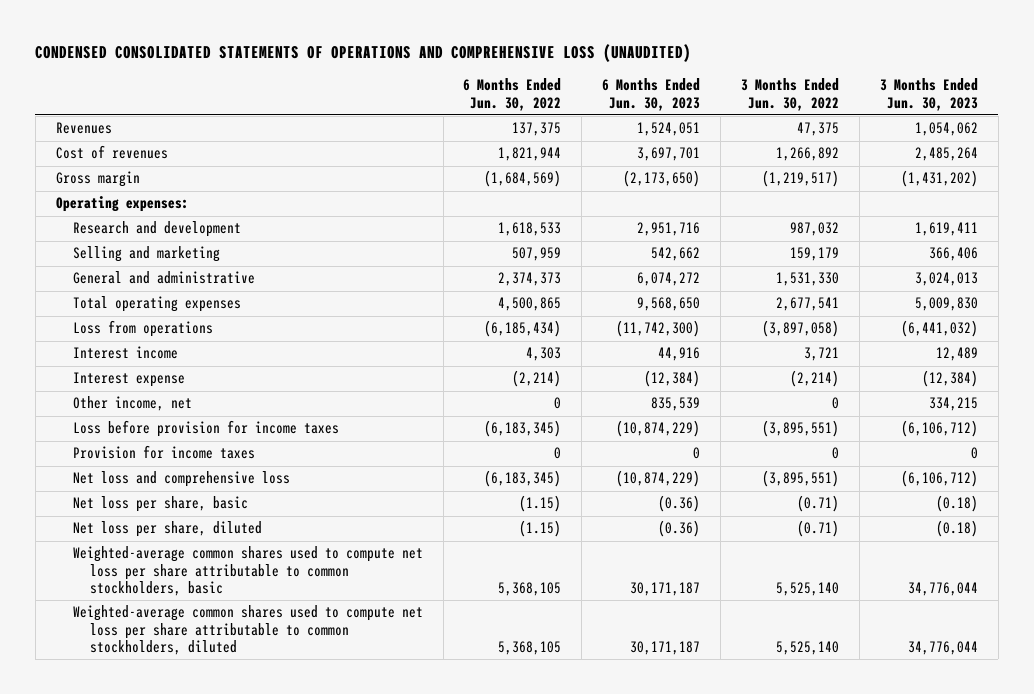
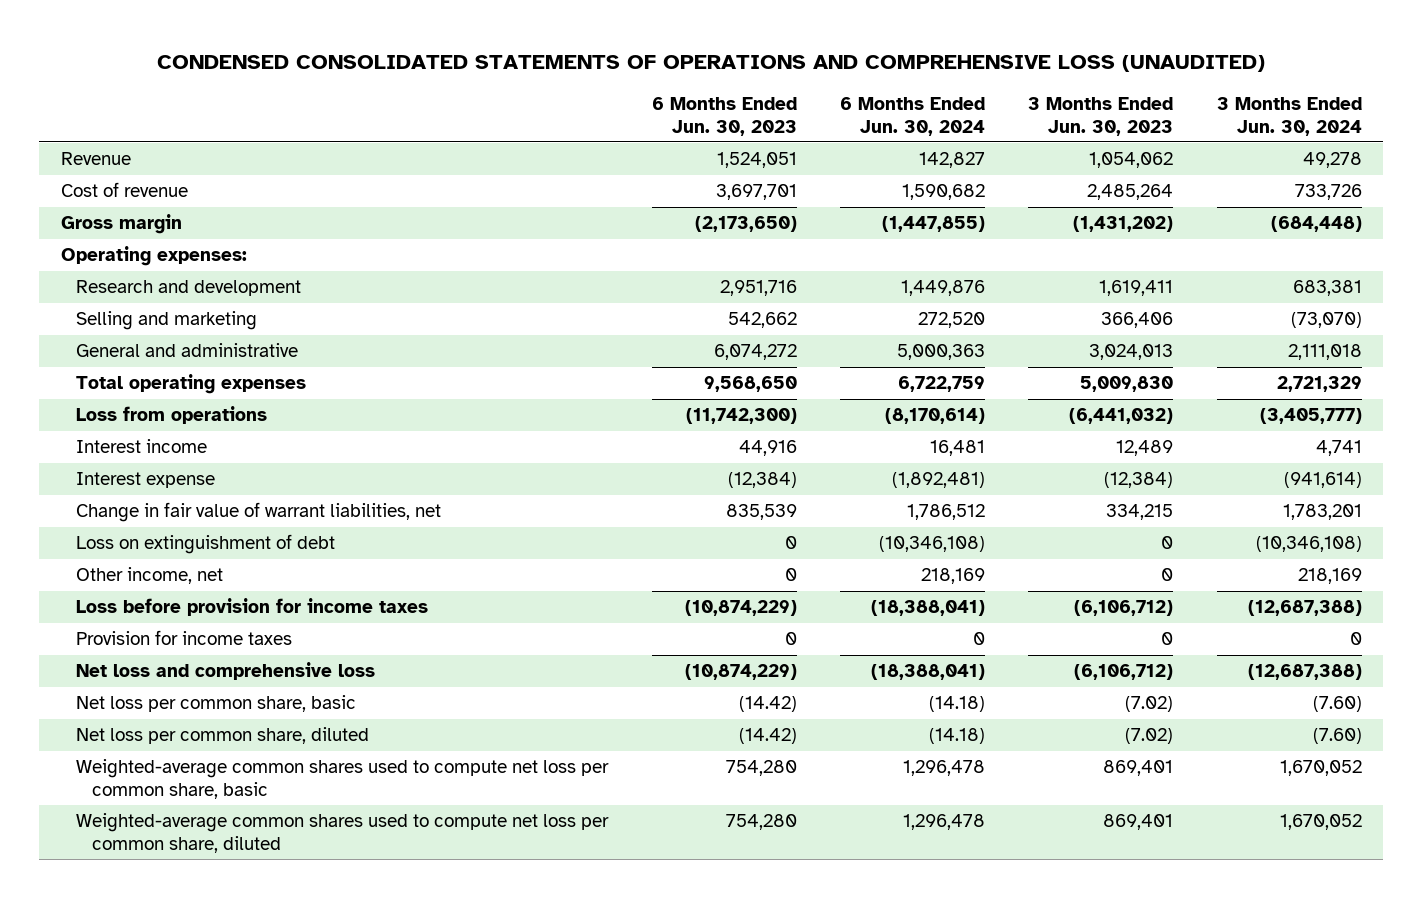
- | 6 Months Ended Jun. 30, 2022 | 6 Months Ended Jun. 30, 2023 | 3 Months Ended Jun. 30, 2022 | 3 Months Ended Jun. 30, 2023
+ | 6 Months Ended Jun. 30, 2023 | 6 Months Ended Jun. 30, 2024 | 3 Months Ended Jun. 30, 2023 | 3 Months Ended Jun. 30, 2024
- Revenues | 137,375 | 1,524,051 | 47,375 | 1,054,062
- Cost of revenues | 1,821,944 | 3,697,701 | 1,266,892 | 2,485,264
+ Revenue | 1,524,051 | 142,827 | 1,054,062 | 49,278
+ Cost of revenue | 3,697,701 | 1,590,682 | 2,485,264 | 733,726
- Other income, net | 0 | 835,539 | 0 | 334,215
+ Change in fair value of warrant liabilities, net | 835,539 | 1,786,512 | 334,215 | 1,783,201
+ Loss on extinguishment of debt | 0 | (10,346,108) | 0 | (10,346,108)
+ Other income, net | 0 | 218,169 | 0 | 218,169
- Net loss per share, basic | (1.15) | (0.36) | (0.71) | (0.18)
- Net loss per share, diluted | (1.15) | (0.36) | (0.71) | (0.18)
- Weighted-average common shares used to compute net loss per share attributable to common stockholders, basic | 5,368,105 | 30,171,187 | 5,525,140 | 34,776,044
- Weighted-average common shares used to compute net loss per share attributable to common stockholders, diluted | 5,368,105 | 30,171,187 | 5,525,140 | 34,776,044
+ Net loss per common share, basic | (14.42) | (14.18) | (7.02) | (7.60)
+ Net loss per common share, diluted | (14.42) | (14.18) | (7.02) | (7.60)
+ Weighted-average common shares used to compute net loss per common share, basic | 754,280 | 1,296,478 | 869,401 | 1,670,052
+ Weighted-average common shares used to compute net loss per common share, diluted | 754,280 | 1,296,478 | 869,401 | 1,670,052

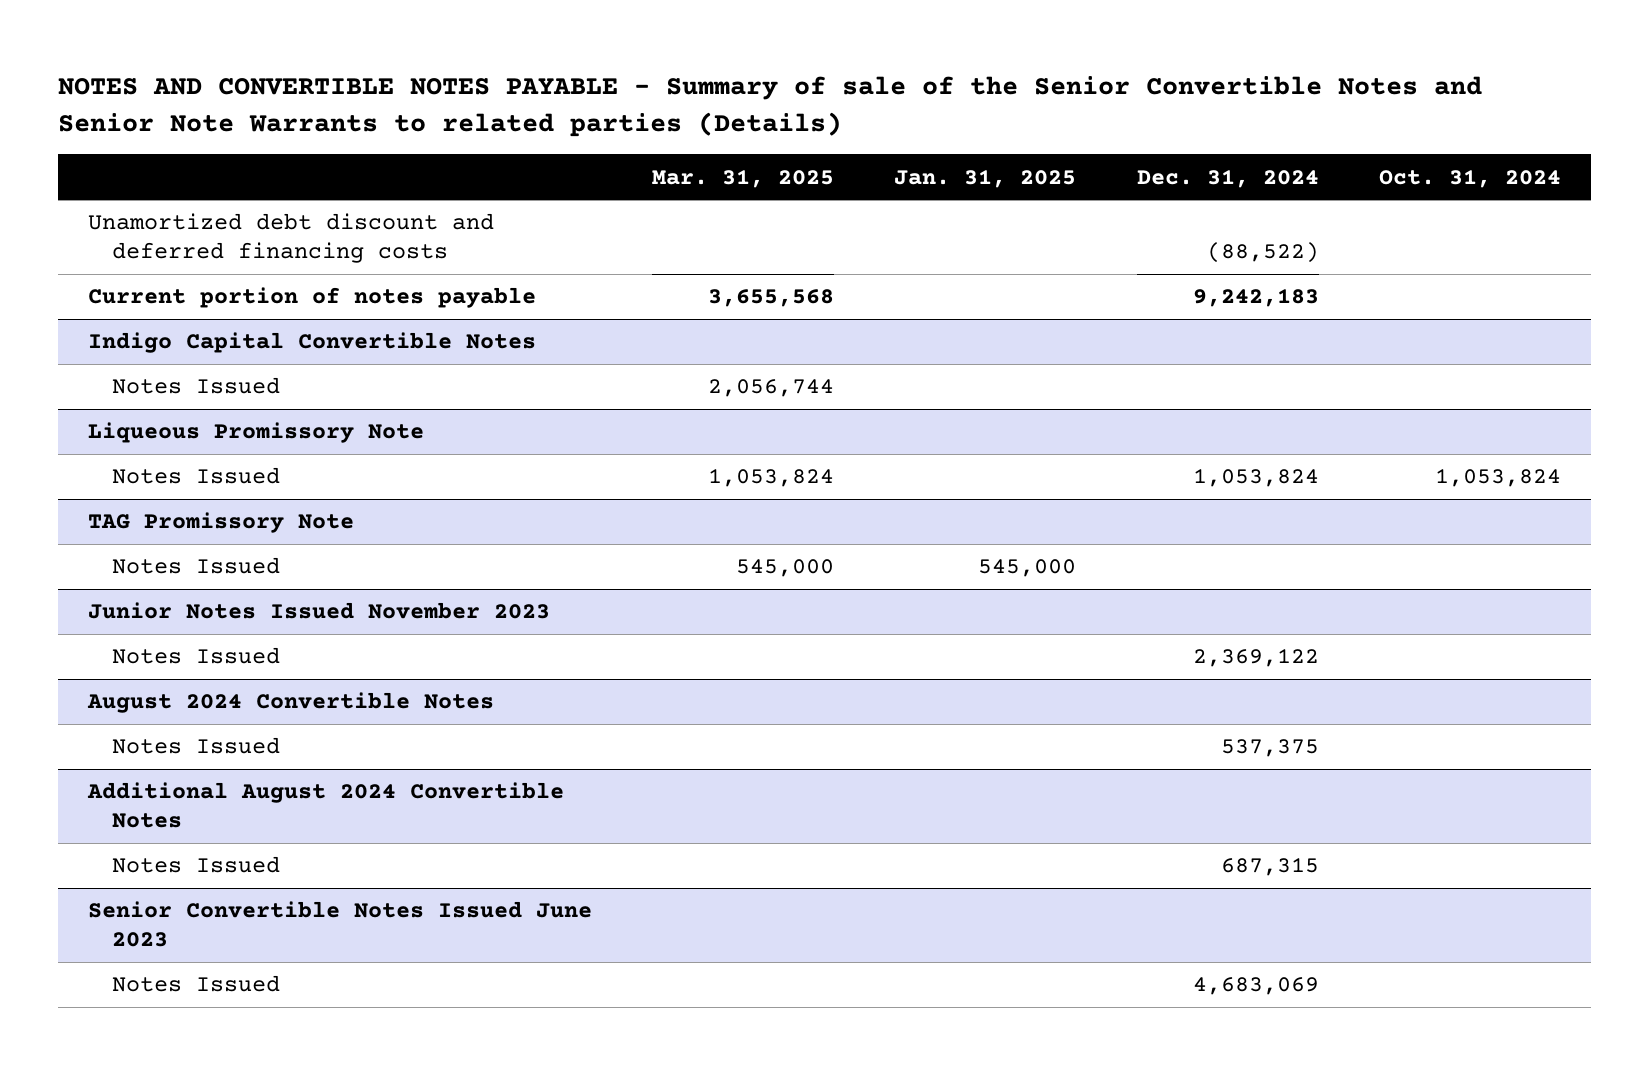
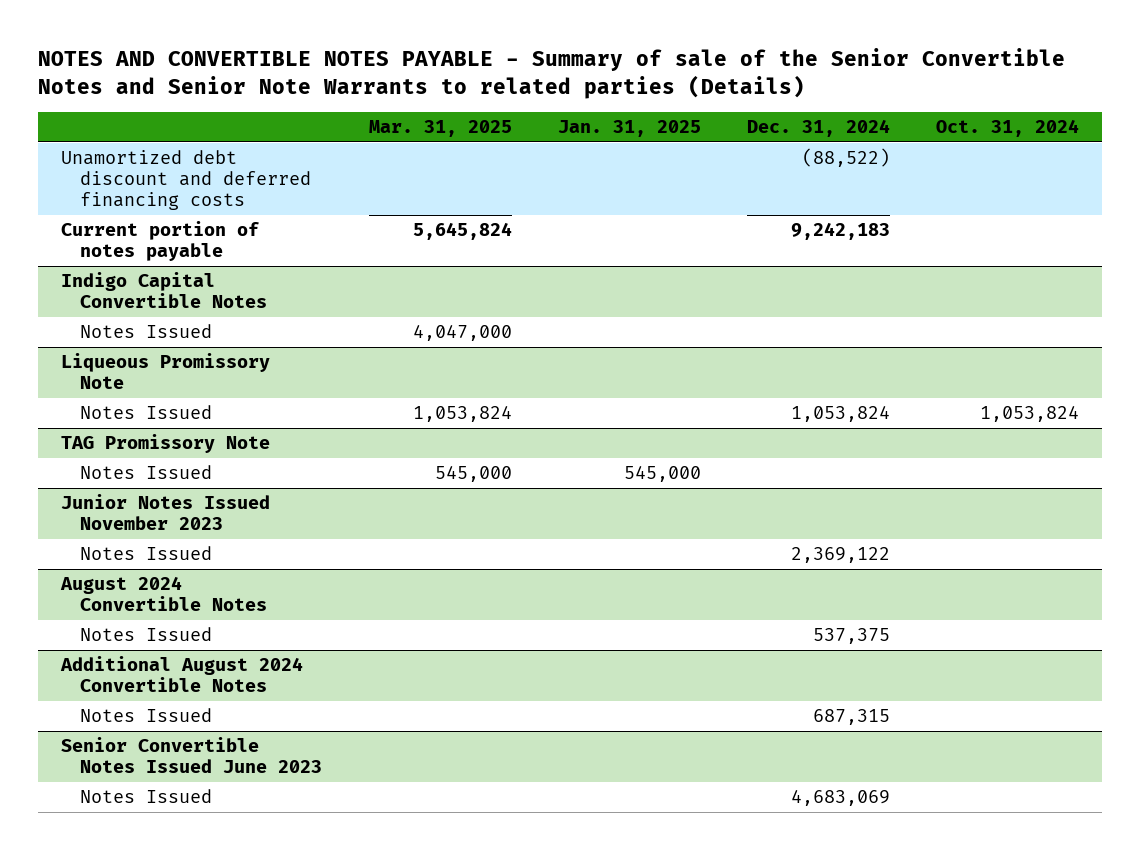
- Current portion of notes payable | 3,655,568 | | 9,242,183 |
+ Current portion of notes payable | 5,645,824 | | 9,242,183 |
@ Indigo Capital Convertible Notes
- Notes Issued | 2,056,744 | | |
+ Notes Issued | 4,047,000 | | |

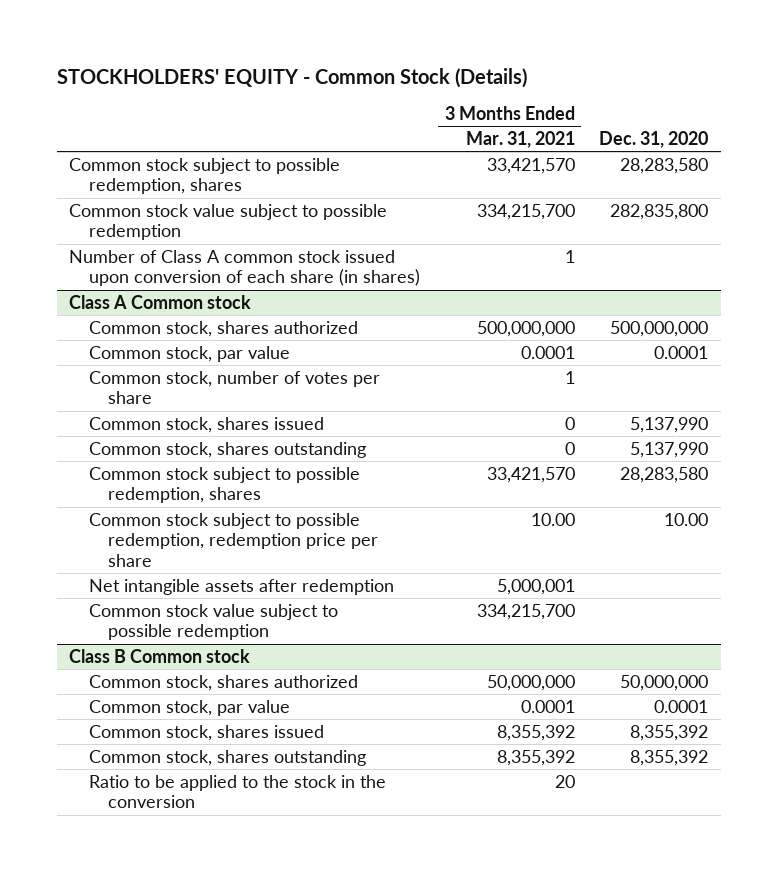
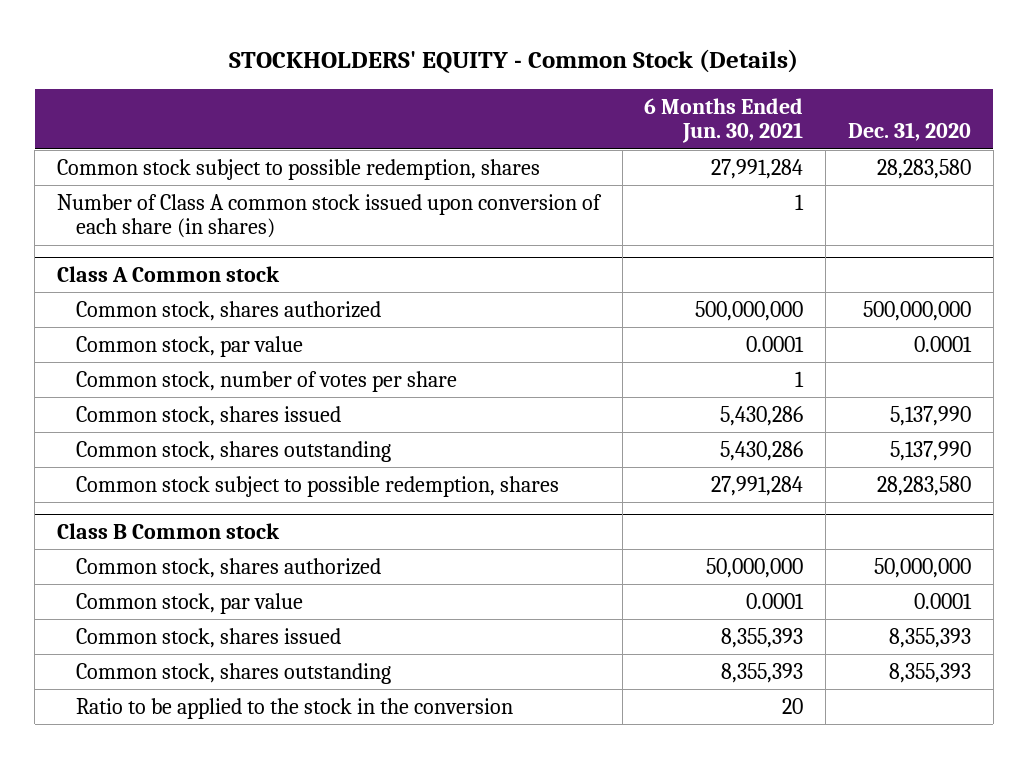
- | 3 Months Ended Mar. 31, 2021 | Dec. 31, 2020
+ | 6 Months Ended Jun. 30, 2021 | Dec. 31, 2020
- Common stock value subject to possible redemption | 334,215,700 | 282,835,800
@ Class A Common stock
- Common stock subject to possible redemption, redemption price per share | 10.00 | 10.00
- Net intangible assets after redemption | 5,000,001 |
- Common stock value subject to possible redemption | 334,215,700 |
@ Class B Common stock
- Common stock, shares issued | 8,355,392 | 8,355,392
- Common stock, shares outstanding | 8,355,392 | 8,355,392
+ Common stock, shares issued | 8,355,393 | 8,355,393
+ Common stock, shares outstanding | 8,355,393 | 8,355,393

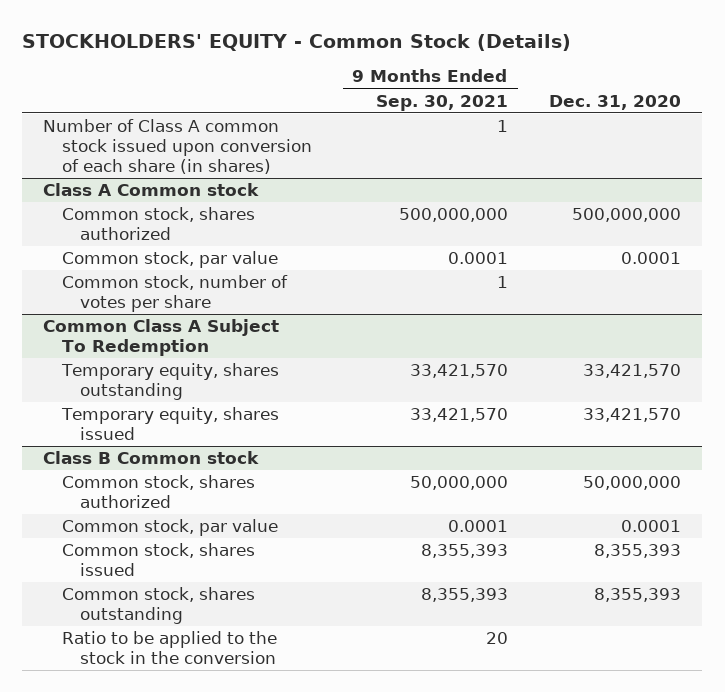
- | 6 Months Ended Jun. 30, 2021 | Dec. 31, 2020
+ | 9 Months Ended Sep. 30, 2021 | Dec. 31, 2020
- Common stock subject to possible redemption, shares | 27,991,284 | 28,283,580
@ Class A Common stock
- Common stock, shares issued | 5,430,286 | 5,137,990
- Common stock, shares outstanding | 5,430,286 | 5,137,990
- Common stock subject to possible redemption, shares | 27,991,284 | 28,283,580
+ Common Class A Subject To Redemption
+ Temporary equity, shares outstanding | 33,421,570 | 33,421,570
+ Temporary equity, shares issued | 33,421,570 | 33,421,570

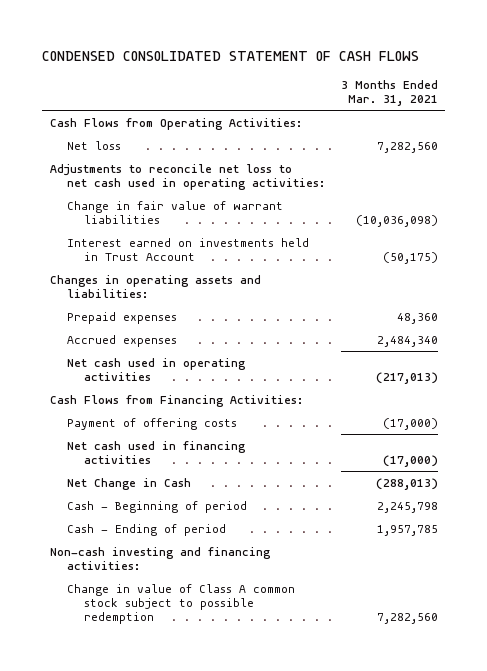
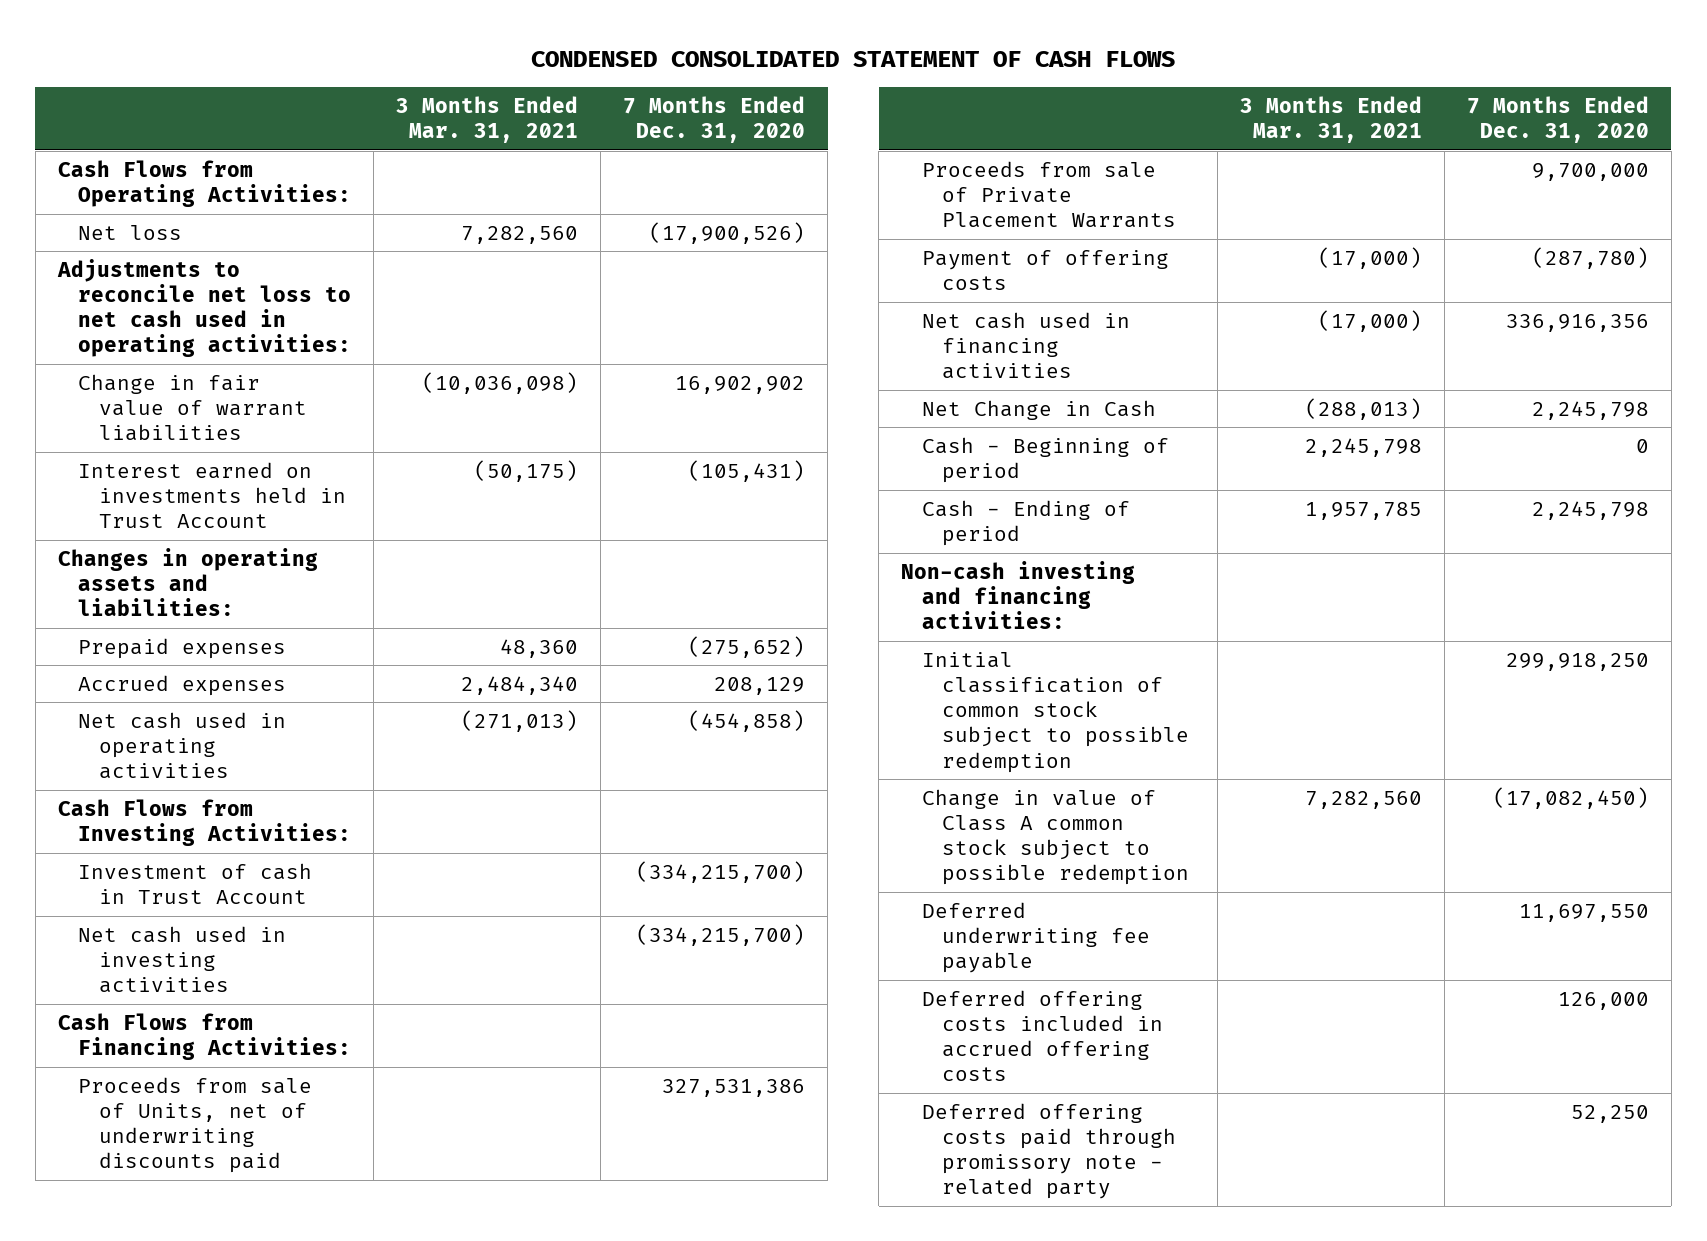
- | 3 Months Ended Mar. 31, 2021
+ | 3 Months Ended Mar. 31, 2021 | 7 Months Ended Dec. 31, 2020
- Net cash used in operating activities | (217,013)
+ Net cash used in operating activities | (271,013) | (454,858)
+ Cash Flows from Investing Activities:
+ Investment of cash in Trust Account | | (334,215,700)
+ Net cash used in investing activities | | (334,215,700)
+ Proceeds from sale of Units, net of underwriting discounts paid | | 327,531,386
+ Proceeds from sale of Private Placement Warrants | | 9,700,000
+ Initial classification of common stock subject to possible redemption | | 299,918,250
+ Deferred underwriting fee payable | | 11,697,550
+ Deferred offering costs included in accrued offering costs | | 126,000
+ Deferred offering costs paid through promissory note - related party | | 52,250

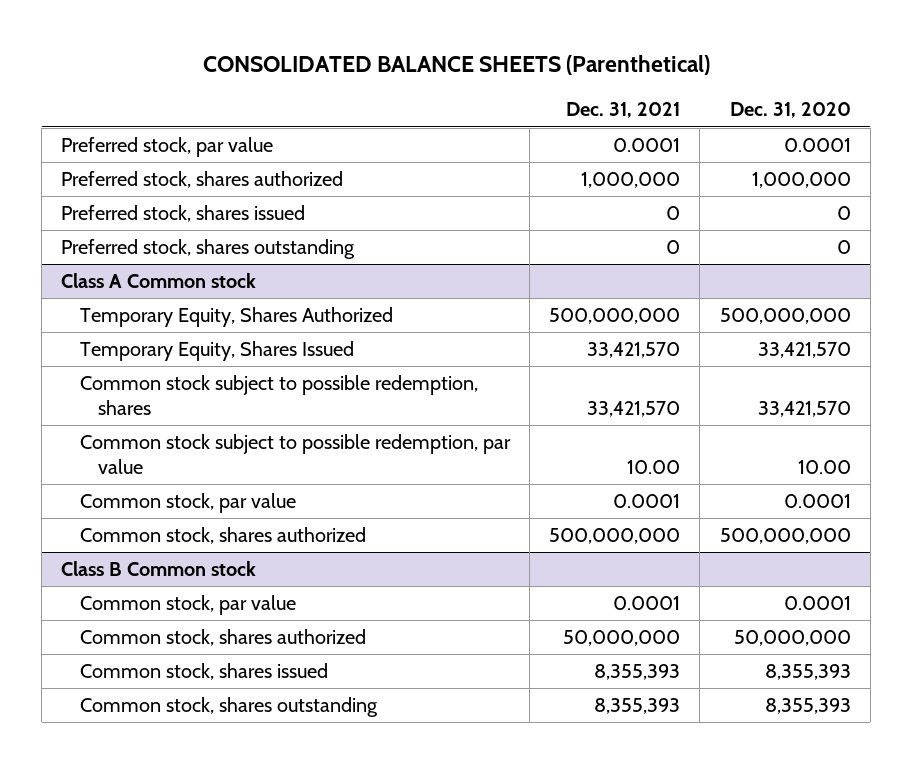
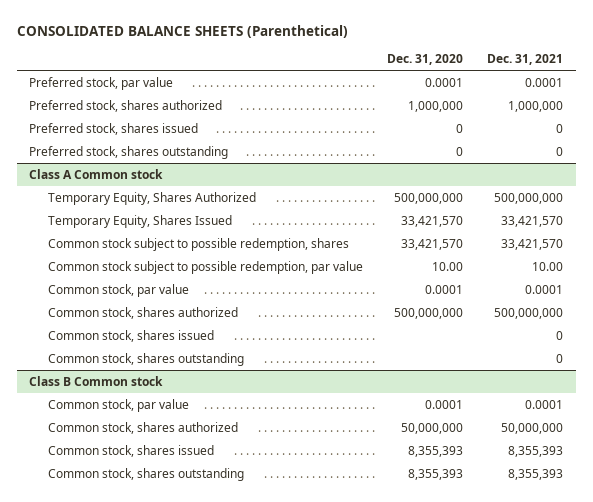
- | Dec. 31, 2021 | Dec. 31, 2020
+ | Dec. 31, 2020 | Dec. 31, 2021
@ Class A Common stock
+ Common stock, shares issued | | 0
+ Common stock, shares outstanding | | 0

